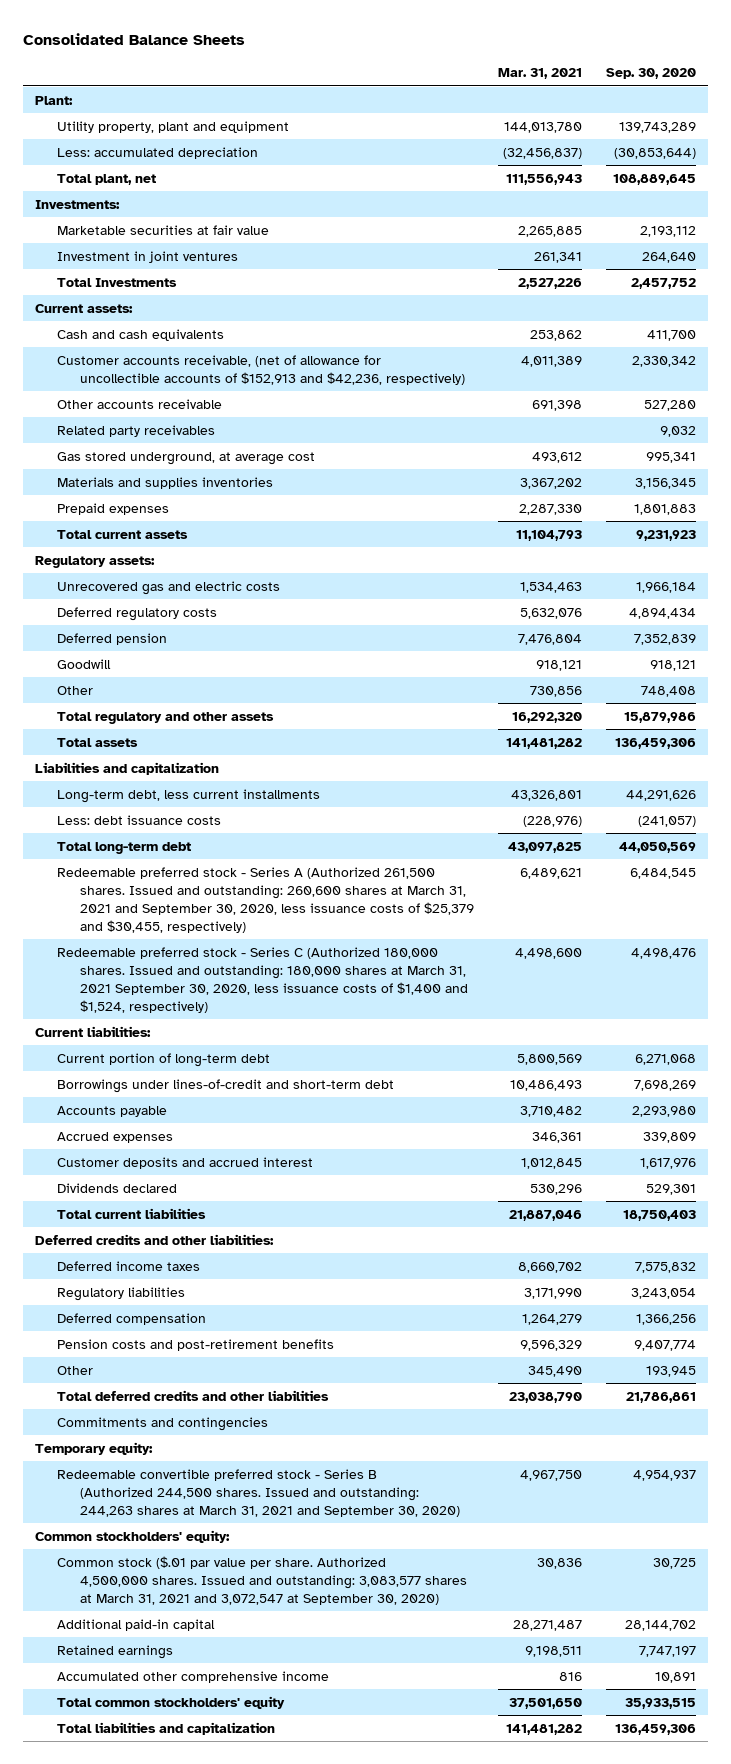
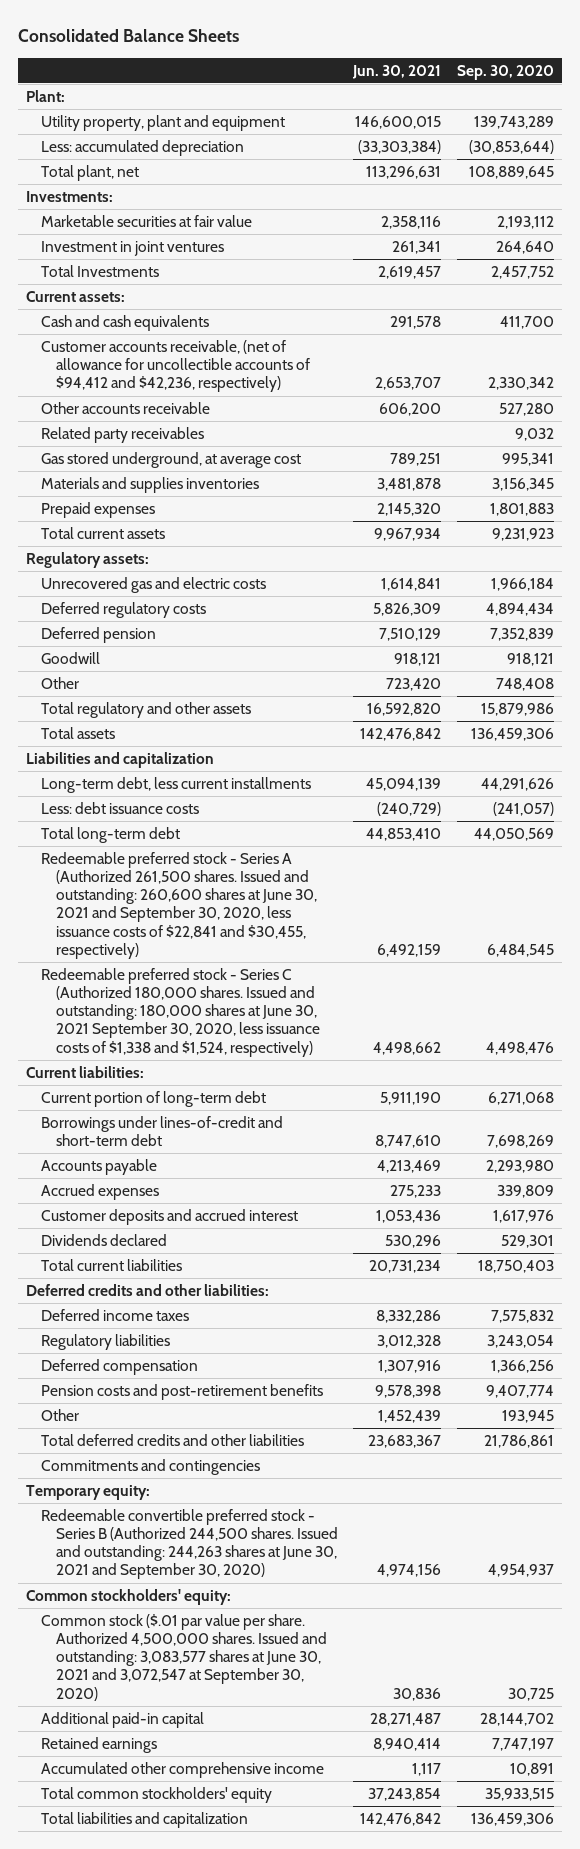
- | Mar. 31, 2021 | Sep. 30, 2020
+ | Jun. 30, 2021 | Sep. 30, 2020
- Customer accounts receivable, (net of allowance for uncollectible accounts of $152,913 and $42,236, respectively) | 4,011,389 | 2,330,342
+ Customer accounts receivable, (net of allowance for uncollectible accounts of $94,412 and $42,236, respectively) | 2,653,707 | 2,330,342
- Redeemable preferred stock - Series A (Authorized 261,500 shares. Issued and outstanding: 260,600 shares at March 31, 2021 and September 30, 2020, less issuance costs of $25,379 and $30,455, respectively) | 6,489,621 | 6,484,545
- Redeemable preferred stock - Series C (Authorized 180,000 shares. Issued and outstanding: 180,000 shares at March 31, 2021 September 30, 2020, less issuance costs of $1,400 and $1,524, respectively) | 4,498,600 | 4,498,476
+ Redeemable preferred stock - Series A (Authorized 261,500 shares. Issued and outstanding: 260,600 shares at June 30, 2021 and September 30, 2020, less issuance costs of $22,841 and $30,455, respectively) | 6,492,159 | 6,484,545
+ Redeemable preferred stock - Series C (Authorized 180,000 shares. Issued and outstanding: 180,000 shares at June 30, 2021 September 30, 2020, less issuance costs of $1,338 and $1,524, respectively) | 4,498,662 | 4,498,476
- Redeemable convertible preferred stock - Series B (Authorized 244,500 shares. Issued and outstanding: 244,263 shares at March 31, 2021 and September 30, 2020) | 4,967,750 | 4,954,937
+ Redeemable convertible preferred stock - Series B (Authorized 244,500 shares. Issued and outstanding: 244,263 shares at June 30, 2021 and September 30, 2020) | 4,974,156 | 4,954,937
- Common stock ($.01 par value per share. Authorized 4,500,000 shares. Issued and outstanding: 3,083,577 shares at March 31, 2021 and 3,072,547 at September 30, 2020) | 30,836 | 30,725
+ Common stock ($.01 par value per share. Authorized 4,500,000 shares. Issued and outstanding: 3,083,577 shares at June 30, 2021 and 3,072,547 at September 30, 2020) | 30,836 | 30,725

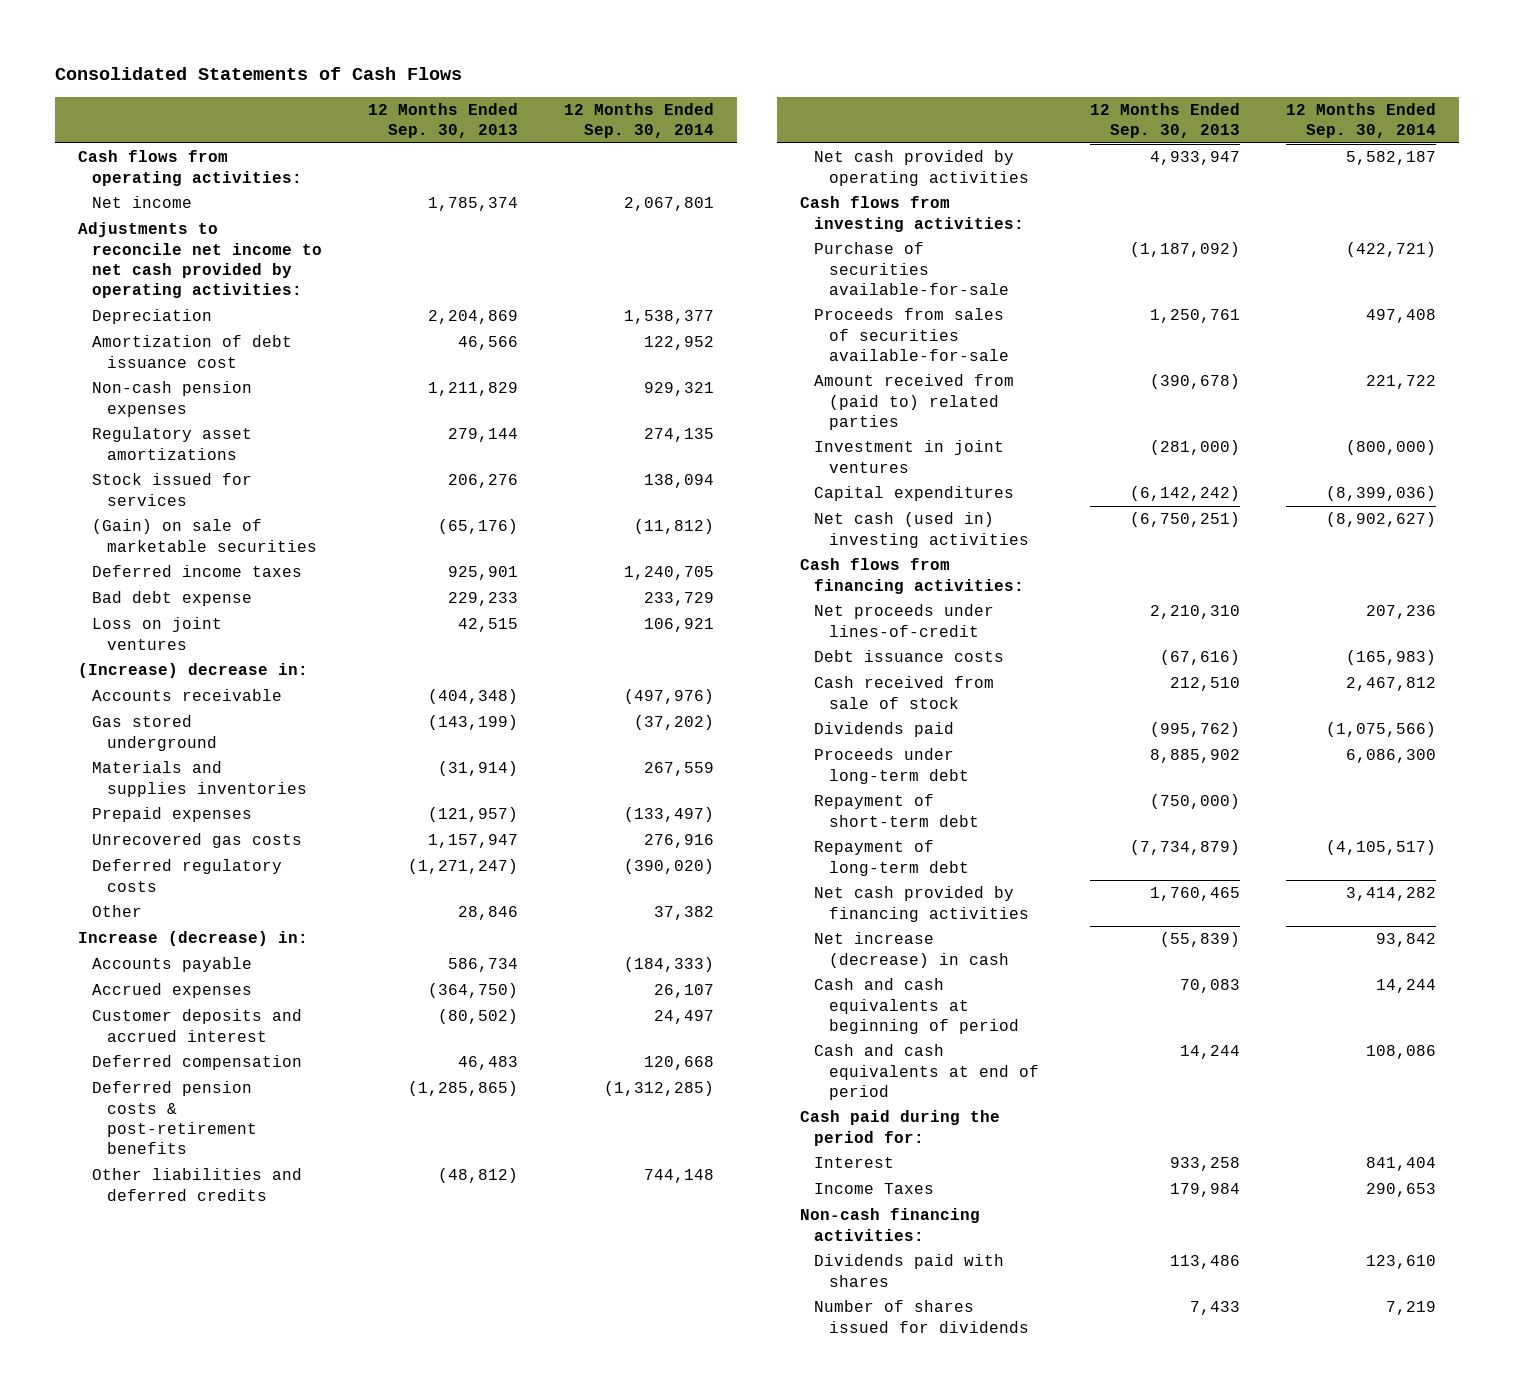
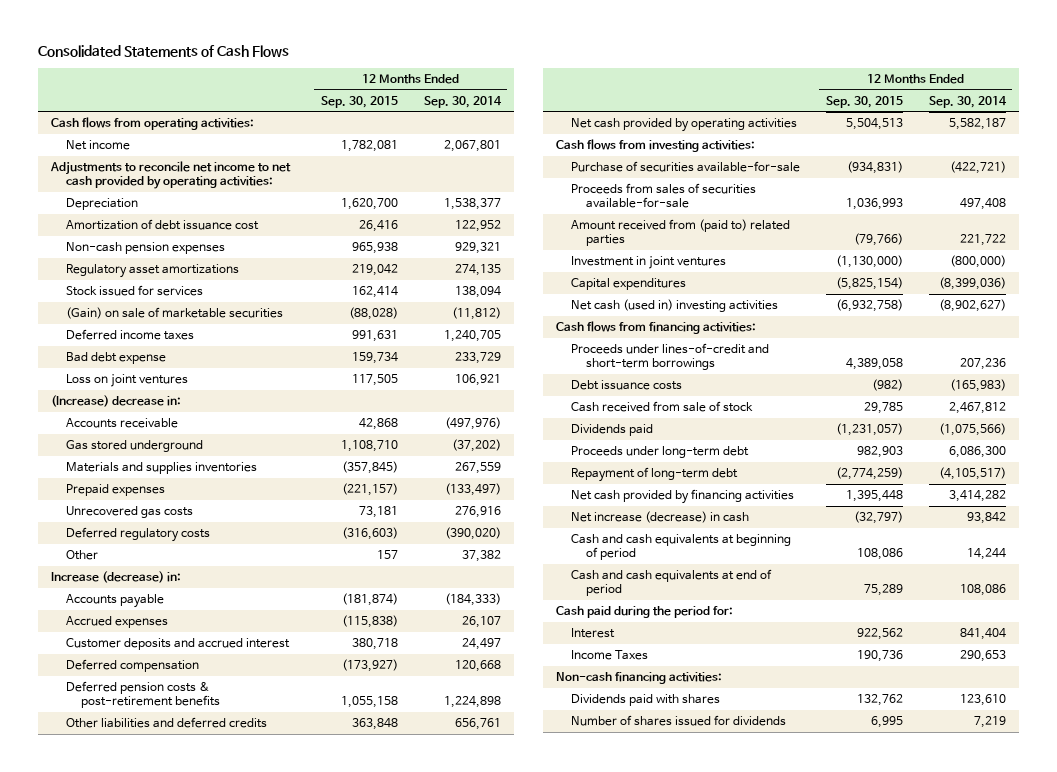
- | 12 Months Ended Sep. 30, 2013 | 12 Months Ended Sep. 30, 2014
+ | 12 Months Ended Sep. 30, 2015 | 12 Months Ended Sep. 30, 2014
- Deferred pension costs & post-retirement benefits | (1,285,865) | (1,312,285)
- Other liabilities and deferred credits | (48,812) | 744,148
+ Deferred pension costs & post-retirement benefits | 1,055,158 | 1,224,898
+ Other liabilities and deferred credits | 363,848 | 656,761
- Net proceeds under lines-of-credit | 2,210,310 | 207,236
+ Proceeds under lines-of-credit and short-term borrowings | 4,389,058 | 207,236
- Repayment of short-term debt | (750,000) |

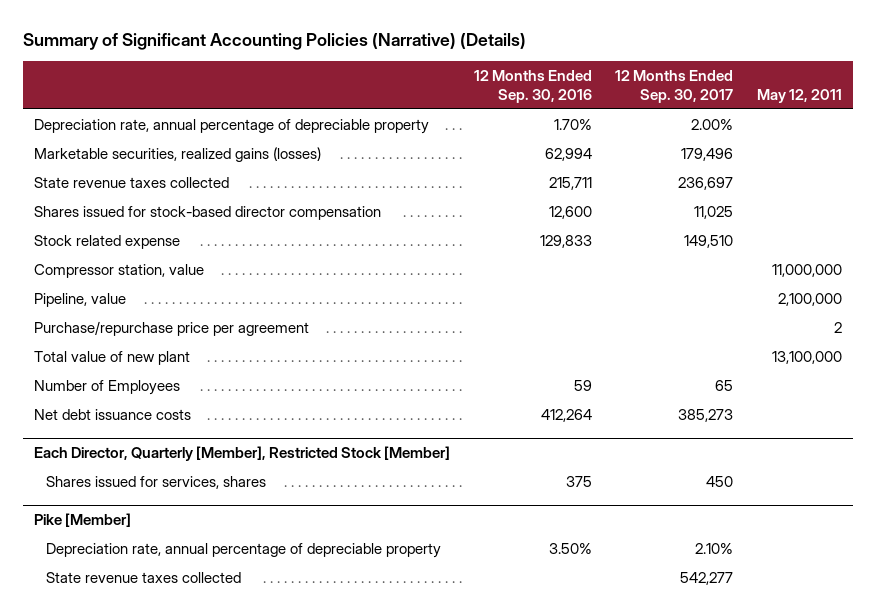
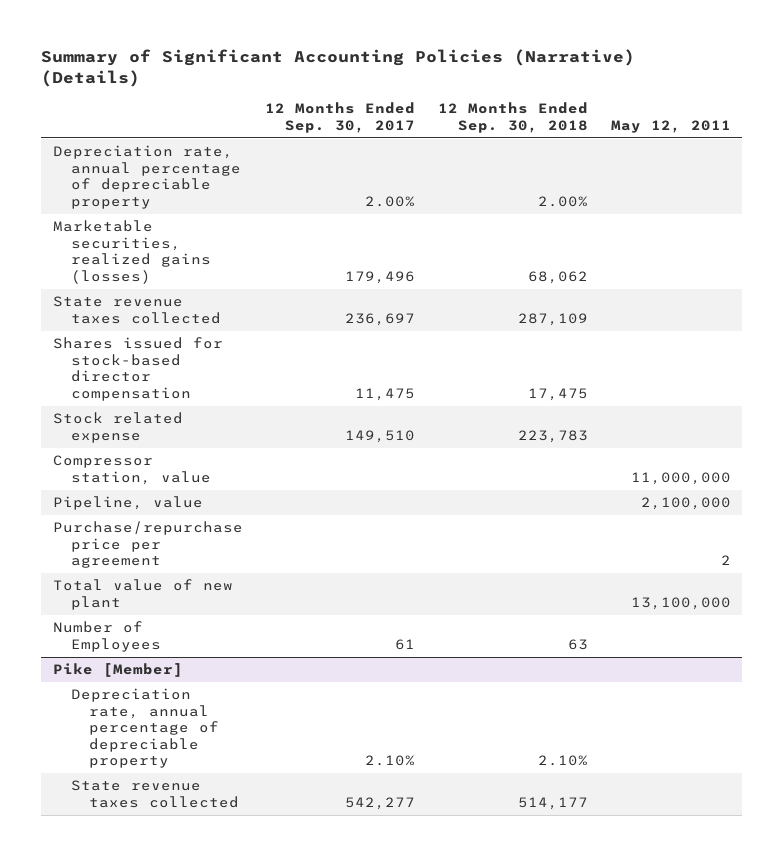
- | 12 Months Ended Sep. 30, 2016 | 12 Months Ended Sep. 30, 2017 | May 12, 2011
+ | 12 Months Ended Sep. 30, 2017 | 12 Months Ended Sep. 30, 2018 | May 12, 2011
- Shares issued for stock-based director compensation | 12,600 | 11,025 |
+ Shares issued for stock-based director compensation | 11,475 | 17,475 |
- Number of Employees | 59 | 65 |
- Net debt issuance costs | 412,264 | 385,273 |
- Each Director, Quarterly [Member], Restricted Stock [Member]
- Shares issued for services, shares | 375 | 450 |
+ Number of Employees | 61 | 63 |

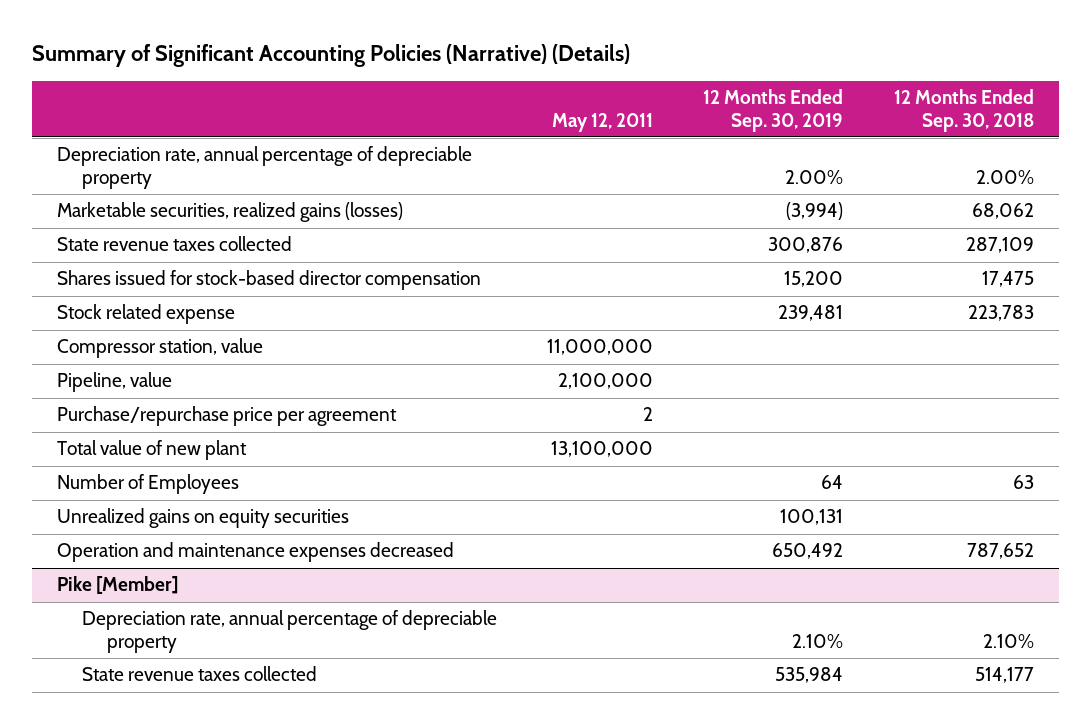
- | 12 Months Ended Sep. 30, 2017 | 12 Months Ended Sep. 30, 2018 | May 12, 2011
+ | May 12, 2011 | 12 Months Ended Sep. 30, 2019 | 12 Months Ended Sep. 30, 2018
+ Unrealized gains on equity securities | | 100,131 |
+ Operation and maintenance expenses decreased | | 650,492 | 787,652

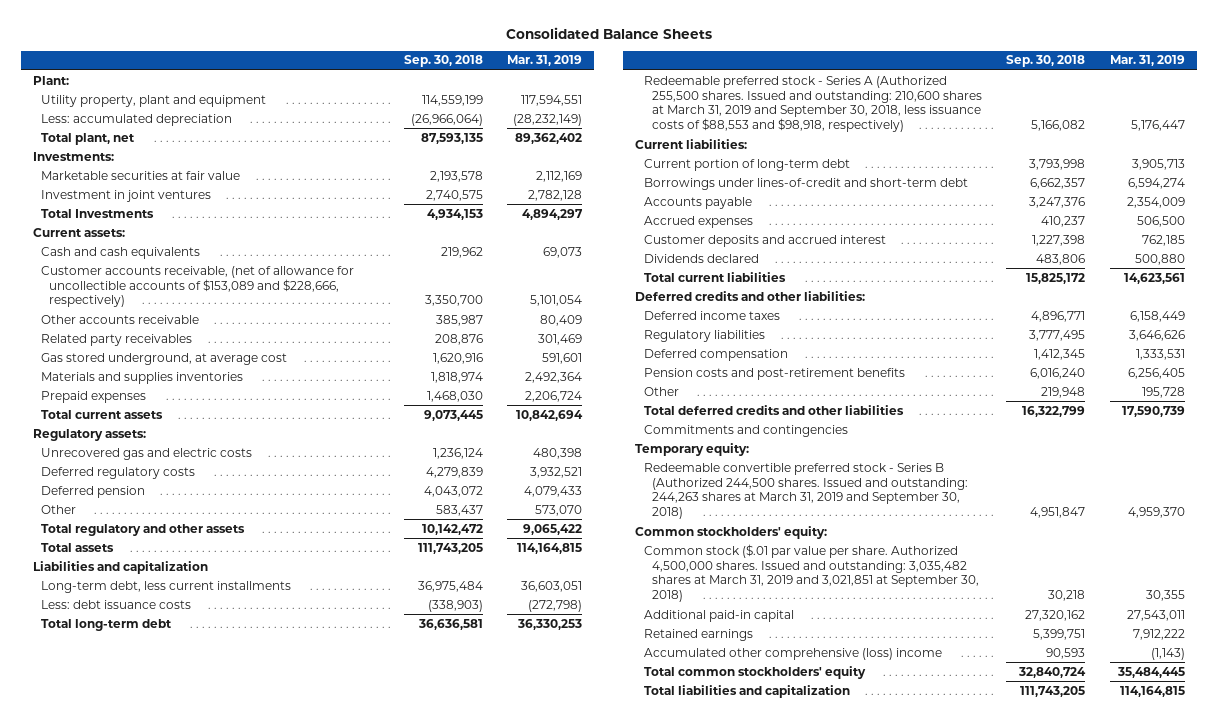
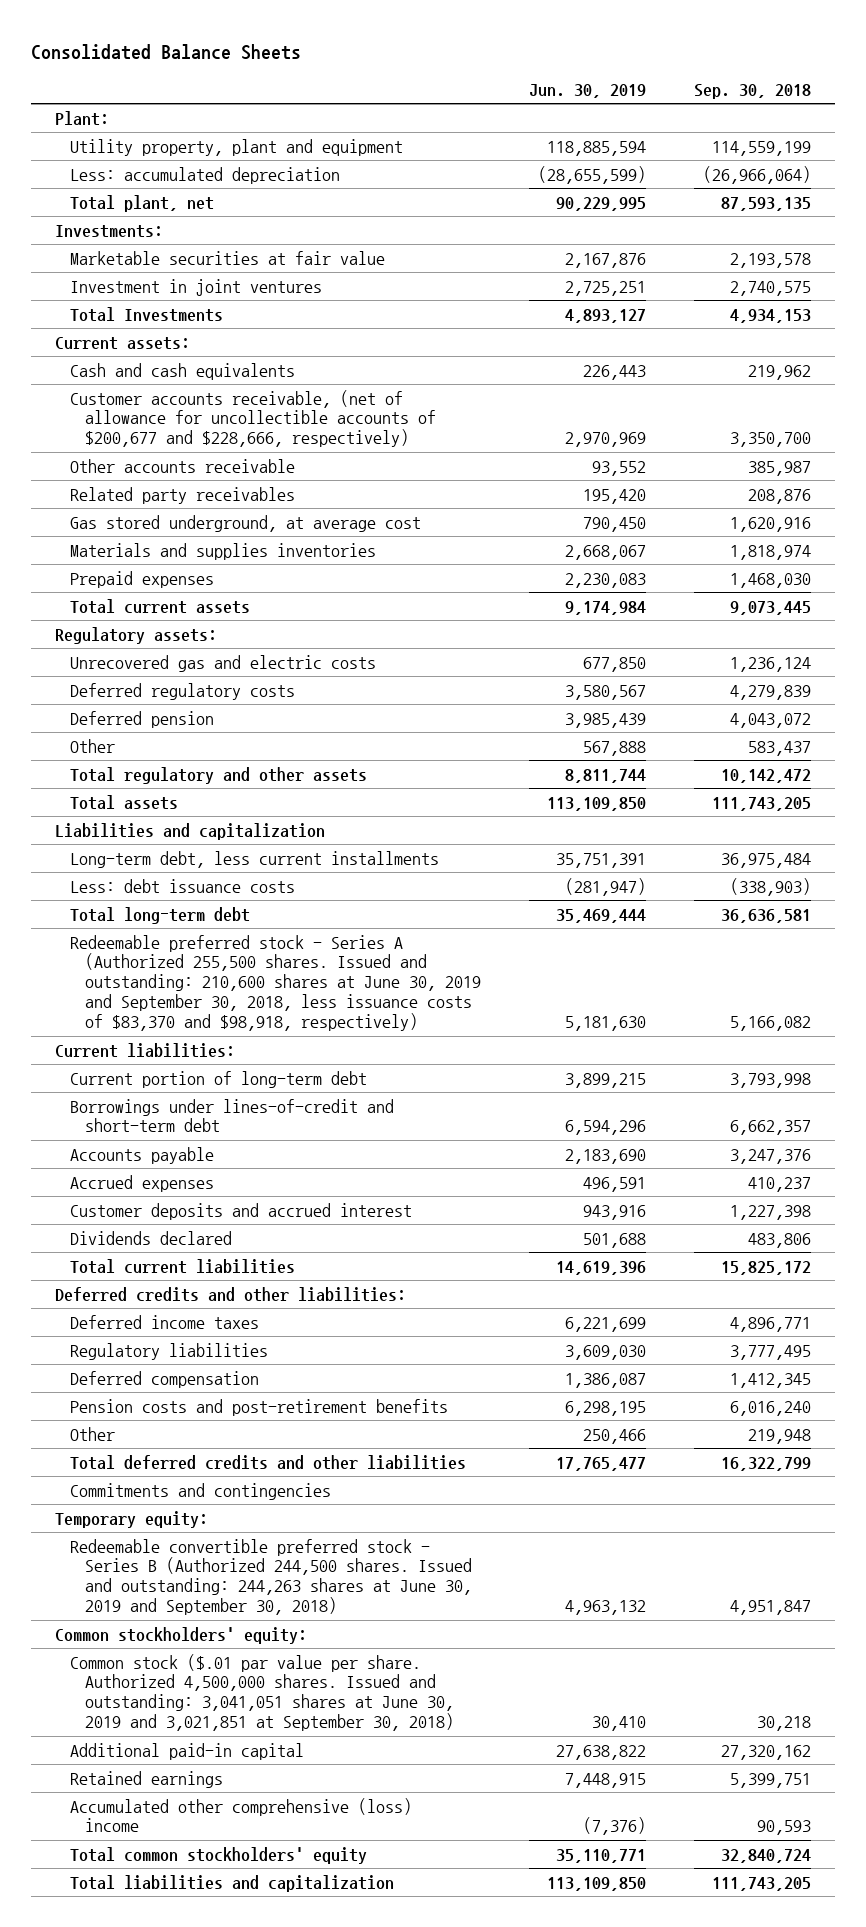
- | Sep. 30, 2018 | Mar. 31, 2019
+ | Jun. 30, 2019 | Sep. 30, 2018
- Customer accounts receivable, (net of allowance for uncollectible accounts of $153,089 and $228,666, respectively) | 3,350,700 | 5,101,054
+ Customer accounts receivable, (net of allowance for uncollectible accounts of $200,677 and $228,666, respectively) | 2,970,969 | 3,350,700
- Redeemable preferred stock - Series A (Authorized 255,500 shares. Issued and outstanding: 210,600 shares at March 31, 2019 and September 30, 2018, less issuance costs of $88,553 and $98,918, respectively) | 5,166,082 | 5,176,447
+ Redeemable preferred stock - Series A (Authorized 255,500 shares. Issued and outstanding: 210,600 shares at June 30, 2019 and September 30, 2018, less issuance costs of $83,370 and $98,918, respectively) | 5,181,630 | 5,166,082
- Redeemable convertible preferred stock - Series B (Authorized 244,500 shares. Issued and outstanding: 244,263 shares at March 31, 2019 and September 30, 2018) | 4,951,847 | 4,959,370
+ Redeemable convertible preferred stock - Series B (Authorized 244,500 shares. Issued and outstanding: 244,263 shares at June 30, 2019 and September 30, 2018) | 4,963,132 | 4,951,847
- Common stock ($.01 par value per share. Authorized 4,500,000 shares. Issued and outstanding: 3,035,482 shares at March 31, 2019 and 3,021,851 at September 30, 2018) | 30,218 | 30,355
+ Common stock ($.01 par value per share. Authorized 4,500,000 shares. Issued and outstanding: 3,041,051 shares at June 30, 2019 and 3,021,851 at September 30, 2018) | 30,410 | 30,218

